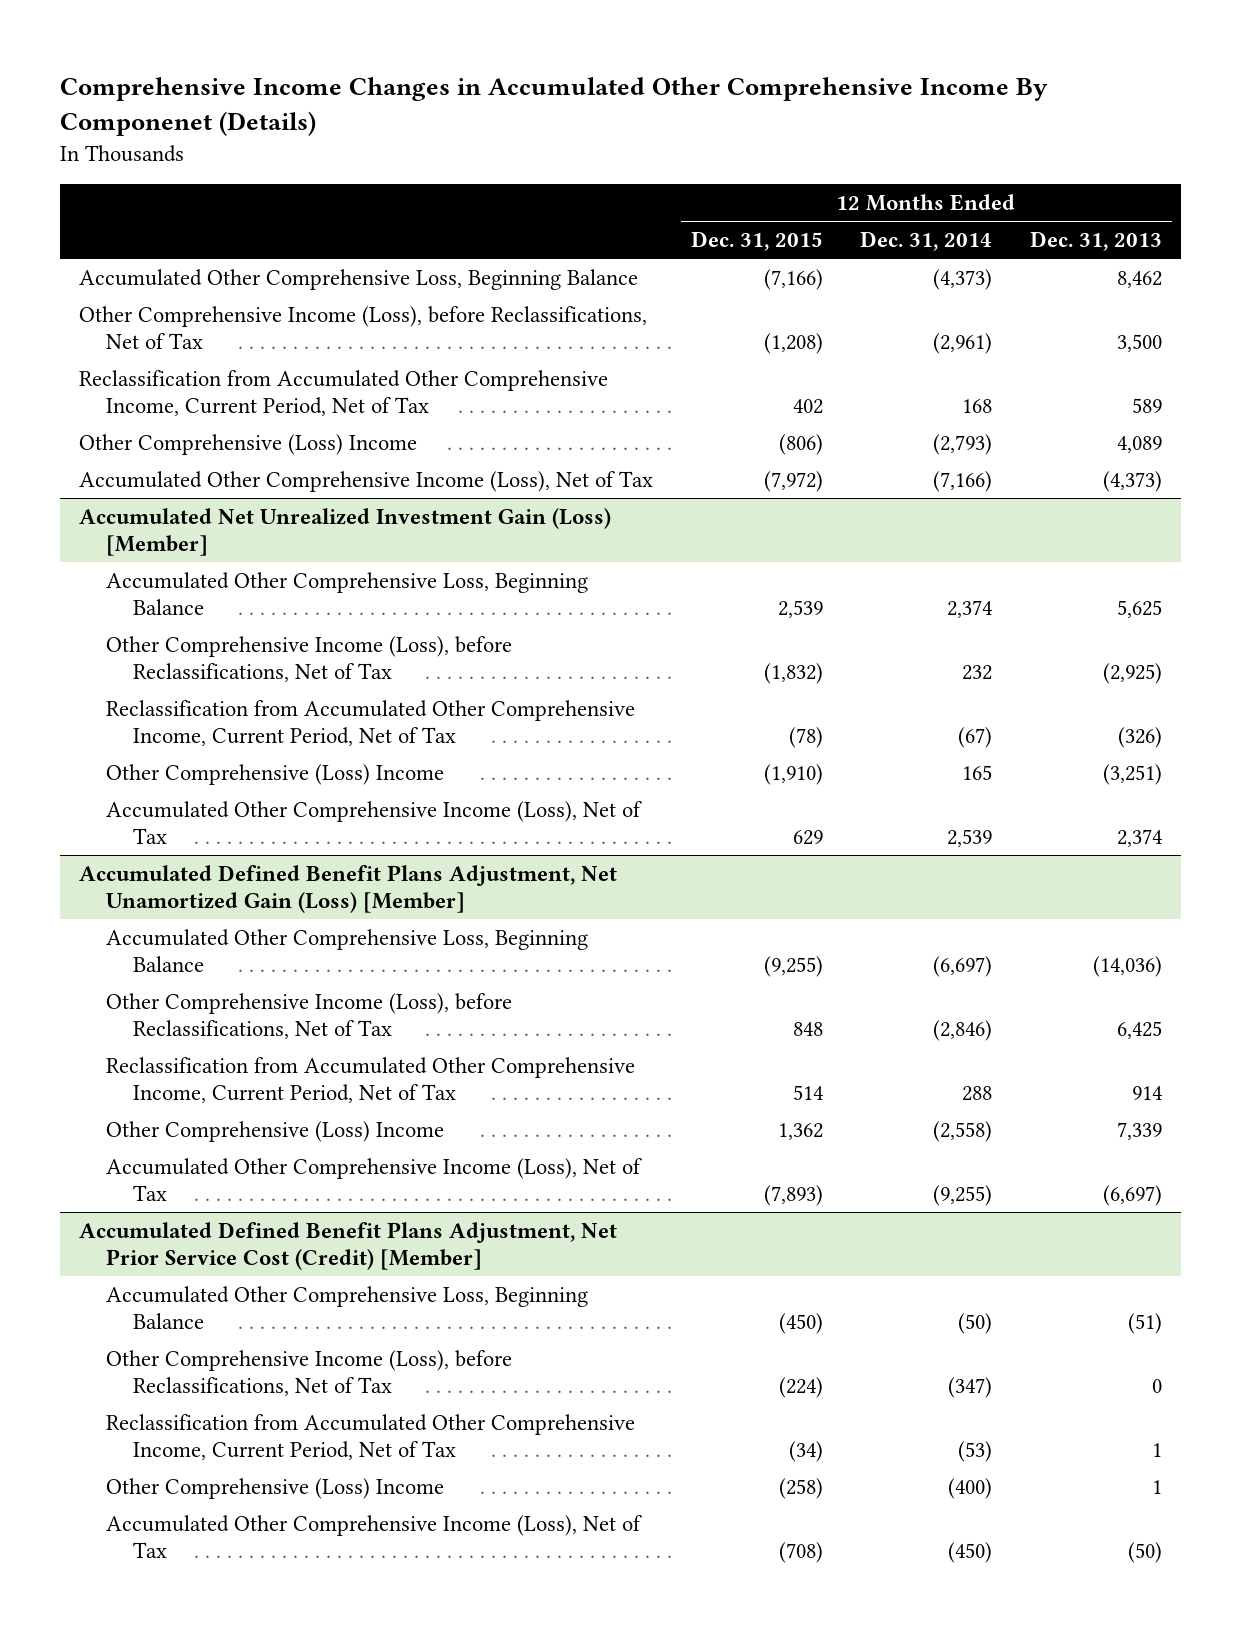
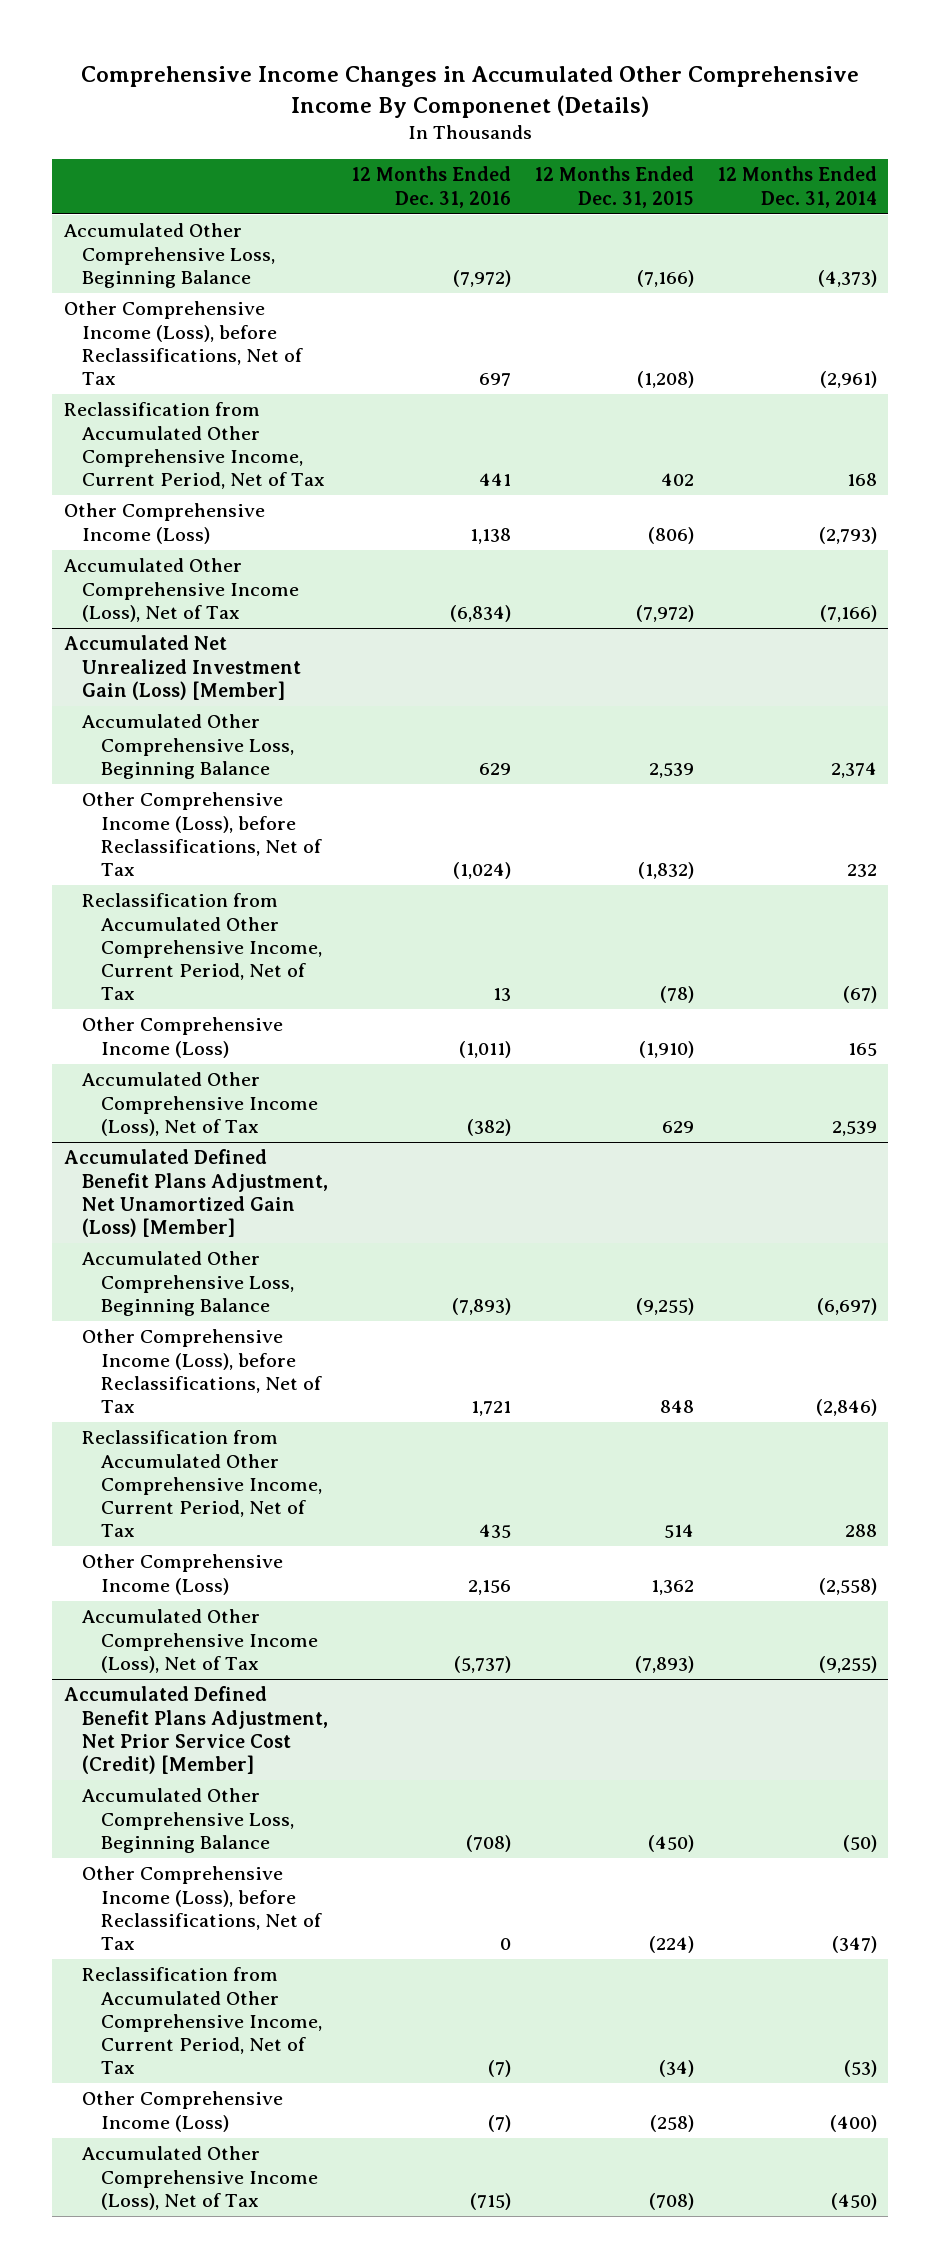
- | 12 Months Ended Dec. 31, 2015 | 12 Months Ended Dec. 31, 2014 | 12 Months Ended Dec. 31, 2013
+ | 12 Months Ended Dec. 31, 2016 | 12 Months Ended Dec. 31, 2015 | 12 Months Ended Dec. 31, 2014
- Other Comprehensive (Loss) Income | (806) | (2,793) | 4,089
+ Other Comprehensive Income (Loss) | 1,138 | (806) | (2,793)
@ Accumulated Net Unrealized Investment Gain (Loss) [Member]
- Other Comprehensive (Loss) Income | (1,910) | 165 | (3,251)
+ Other Comprehensive Income (Loss) | (1,011) | (1,910) | 165
@ Accumulated Defined Benefit Plans Adjustment, Net Unamortized Gain (Loss) [Member]
- Other Comprehensive (Loss) Income | 1,362 | (2,558) | 7,339
+ Other Comprehensive Income (Loss) | 2,156 | 1,362 | (2,558)
@ Accumulated Defined Benefit Plans Adjustment, Net Prior Service Cost (Credit) [Member]
- Other Comprehensive (Loss) Income | (258) | (400) | 1
+ Other Comprehensive Income (Loss) | (7) | (258) | (400)

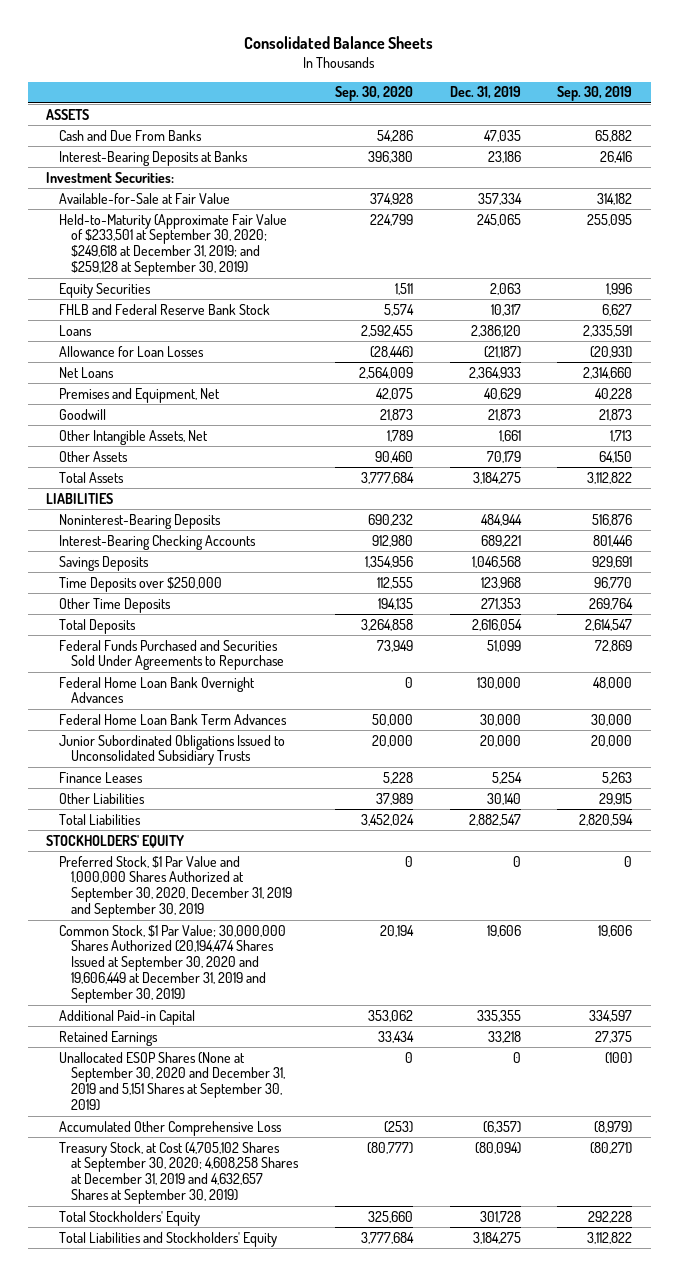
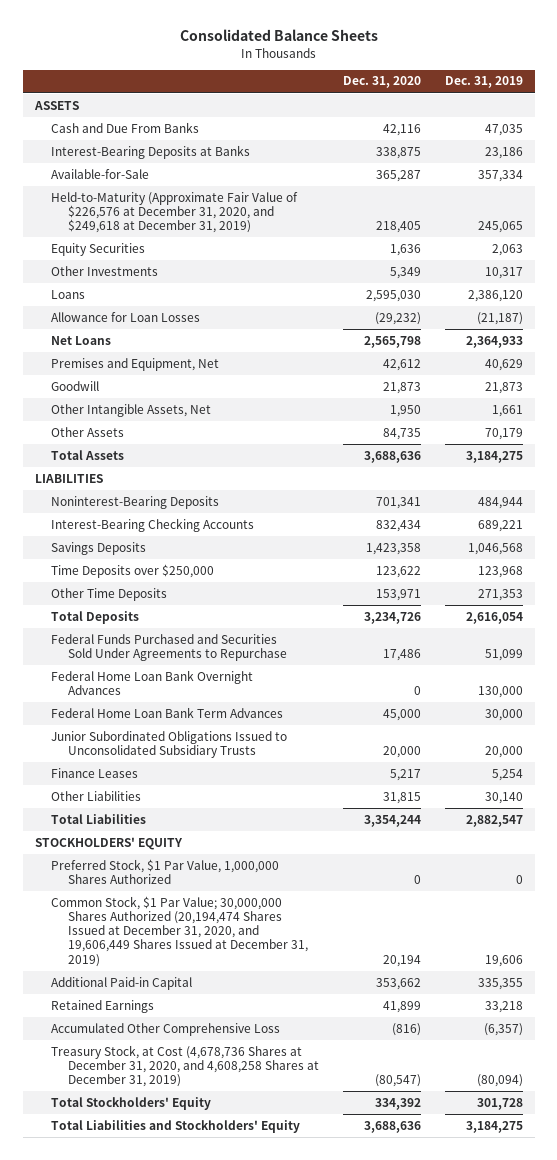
- | Sep. 30, 2020 | Dec. 31, 2019 | Sep. 30, 2019
+ | Dec. 31, 2020 | Dec. 31, 2019
- Investment Securities:
- Available-for-Sale at Fair Value | 374,928 | 357,334 | 314,182
- Held-to-Maturity (Approximate Fair Value of $233,501 at September 30, 2020; $249,618 at December 31, 2019; and $259,128 at September 30, 2019) | 224,799 | 245,065 | 255,095
+ Available-for-Sale | 365,287 | 357,334
+ Held-to-Maturity (Approximate Fair Value of $226,576 at December 31, 2020, and $249,618 at December 31, 2019) | 218,405 | 245,065
- FHLB and Federal Reserve Bank Stock | 5,574 | 10,317 | 6,627
+ Other Investments | 5,349 | 10,317
- Preferred Stock, $1 Par Value and 1,000,000 Shares Authorized at September 30, 2020, December 31, 2019 and September 30, 2019 | 0 | 0 | 0
- Common Stock, $1 Par Value; 30,000,000 Shares Authorized (20,194,474 Shares Issued at September 30, 2020 and 19,606,449 at December 31, 2019 and September 30, 2019) | 20,194 | 19,606 | 19,606
+ Preferred Stock, $1 Par Value, 1,000,000 Shares Authorized | 0 | 0
+ Common Stock, $1 Par Value; 30,000,000 Shares Authorized (20,194,474 Shares Issued at December 31, 2020, and 19,606,449 Shares Issued at December 31, 2019) | 20,194 | 19,606
- Unallocated ESOP Shares (None at September 30, 2020 and December 31, 2019 and 5,151 Shares at September 30, 2019) | 0 | 0 | (100)
- Treasury Stock, at Cost (4,705,102 Shares at September 30, 2020; 4,608,258 Shares at December 31, 2019 and 4,632,657 Shares at September 30, 2019) | (80,777) | (80,094) | (80,271)
+ Treasury Stock, at Cost (4,678,736 Shares at December 31, 2020, and 4,608,258 Shares at December 31, 2019) | (80,547) | (80,094)

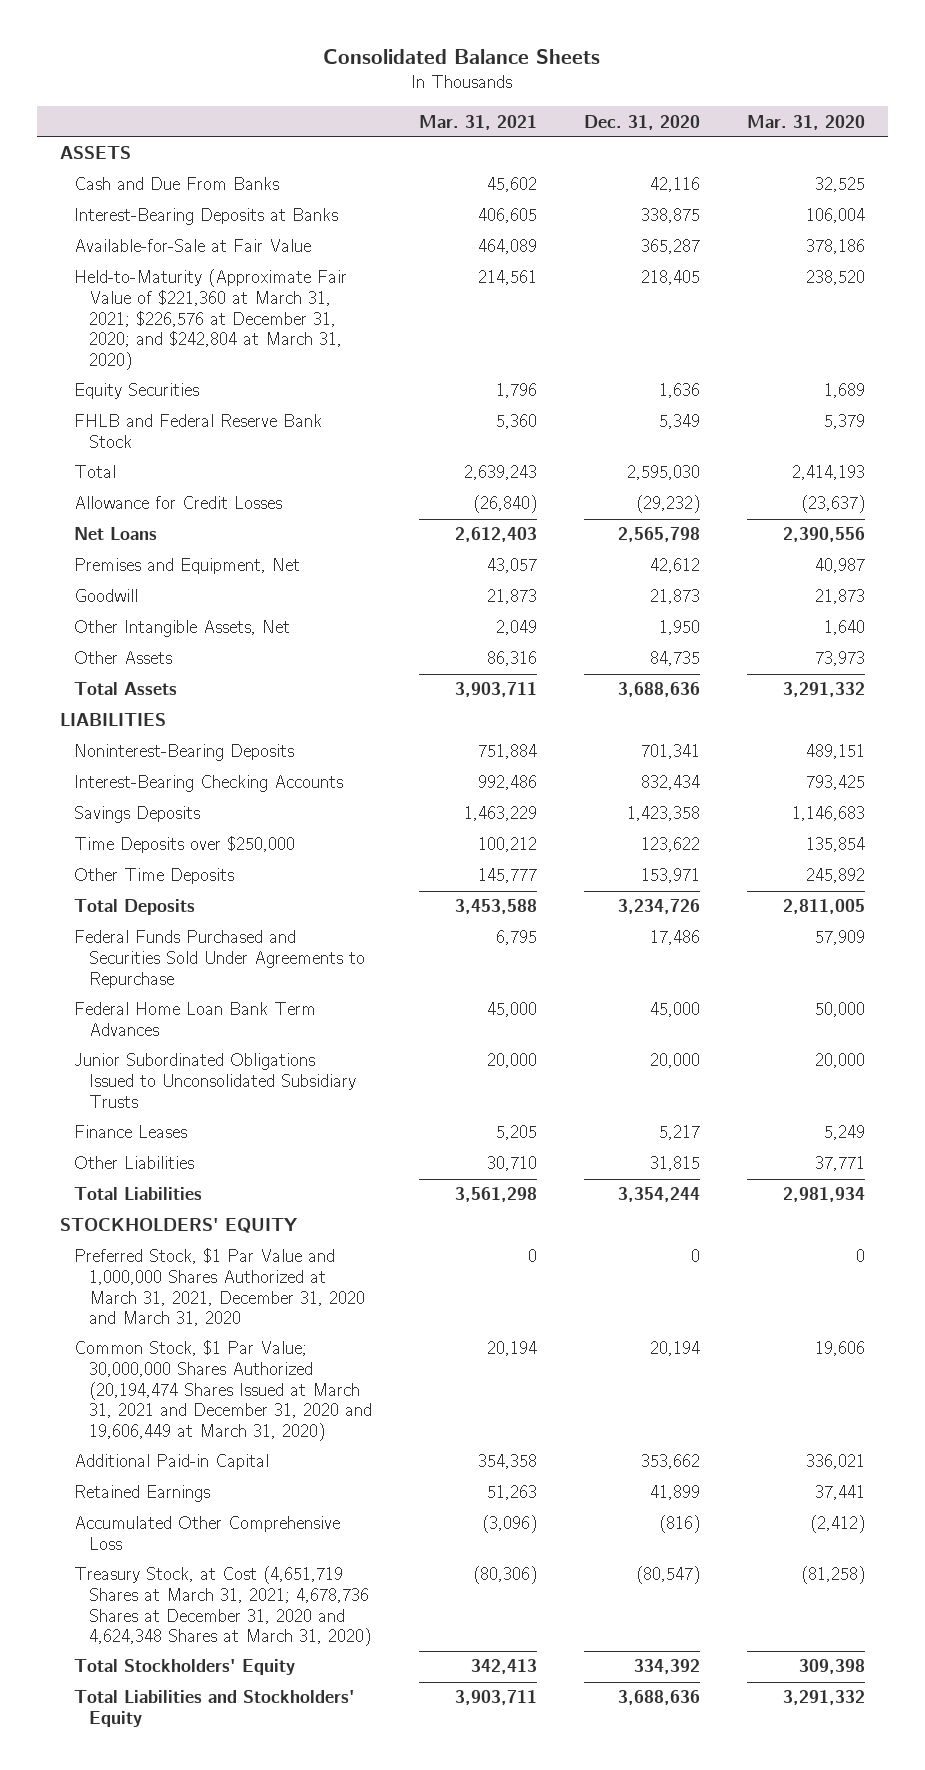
- | Dec. 31, 2020 | Dec. 31, 2019
+ | Mar. 31, 2021 | Dec. 31, 2020 | Mar. 31, 2020
- Available-for-Sale | 365,287 | 357,334
- Held-to-Maturity (Approximate Fair Value of $226,576 at December 31, 2020, and $249,618 at December 31, 2019) | 218,405 | 245,065
+ Available-for-Sale at Fair Value | 464,089 | 365,287 | 378,186
+ Held-to-Maturity (Approximate Fair Value of $221,360 at March 31, 2021; $226,576 at December 31, 2020; and $242,804 at March 31, 2020) | 214,561 | 218,405 | 238,520
- Other Investments | 5,349 | 10,317
- Loans | 2,595,030 | 2,386,120
- Allowance for Loan Losses | (29,232) | (21,187)
+ FHLB and Federal Reserve Bank Stock | 5,360 | 5,349 | 5,379
+ Total | 2,639,243 | 2,595,030 | 2,414,193
+ Allowance for Credit Losses | (26,840) | (29,232) | (23,637)
- Federal Home Loan Bank Overnight Advances | 0 | 130,000
- Preferred Stock, $1 Par Value, 1,000,000 Shares Authorized | 0 | 0
- Common Stock, $1 Par Value; 30,000,000 Shares Authorized (20,194,474 Shares Issued at December 31, 2020, and 19,606,449 Shares Issued at December 31, 2019) | 20,194 | 19,606
+ Preferred Stock, $1 Par Value and 1,000,000 Shares Authorized at March 31, 2021, December 31, 2020 and March 31, 2020 | 0 | 0 | 0
+ Common Stock, $1 Par Value; 30,000,000 Shares Authorized (20,194,474 Shares Issued at March 31, 2021 and December 31, 2020 and 19,606,449 at March 31, 2020) | 20,194 | 20,194 | 19,606
- Treasury Stock, at Cost (4,678,736 Shares at December 31, 2020, and 4,608,258 Shares at December 31, 2019) | (80,547) | (80,094)
+ Treasury Stock, at Cost (4,651,719 Shares at March 31, 2021; 4,678,736 Shares at December 31, 2020 and 4,624,348 Shares at March 31, 2020) | (80,306) | (80,547) | (81,258)

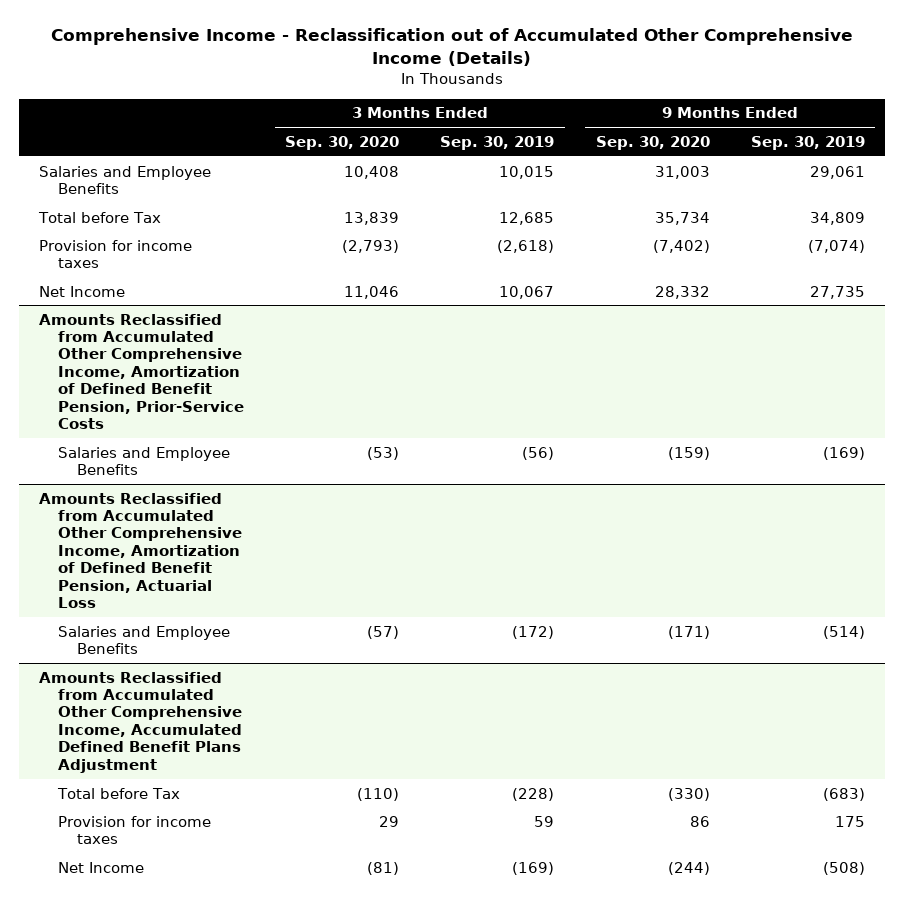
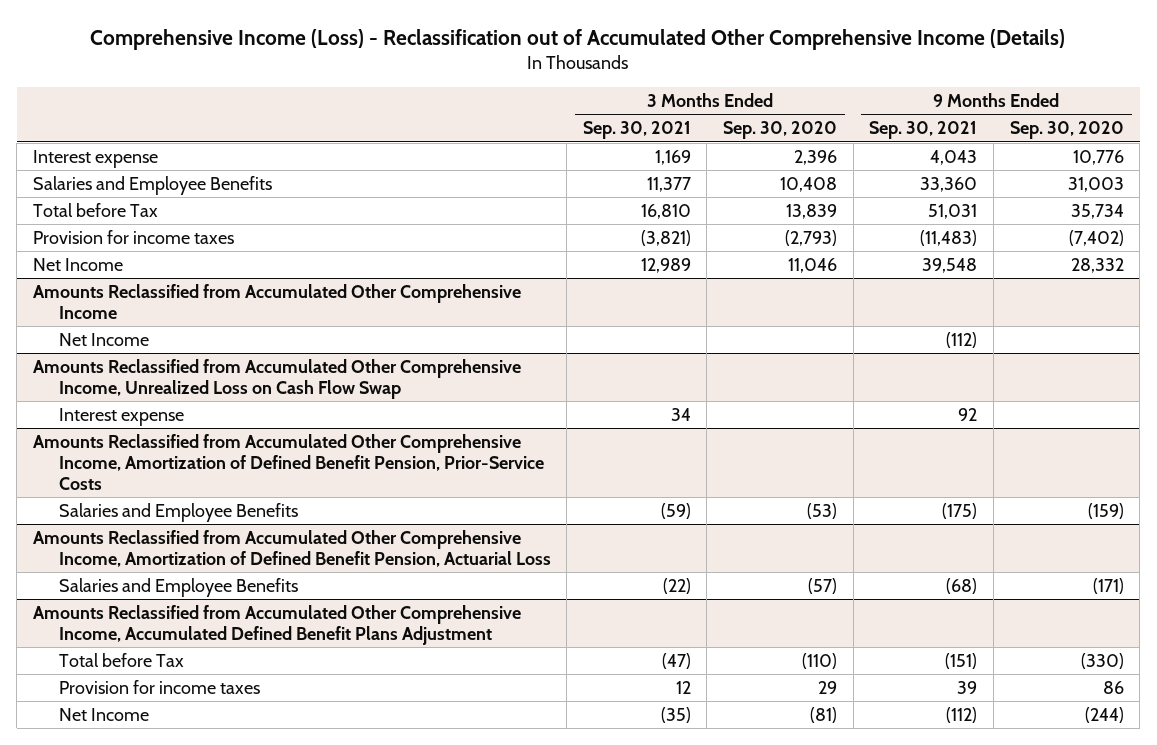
- Comprehensive Income - Reclassification out of Accumulated Other Comprehensive Income (Details)
+ Comprehensive Income (Loss) - Reclassification out of Accumulated Other Comprehensive Income (Details)
- | 3 Months Ended Sep. 30, 2020 | 3 Months Ended Sep. 30, 2019 | 9 Months Ended Sep. 30, 2020 | 9 Months Ended Sep. 30, 2019
+ | 3 Months Ended Sep. 30, 2021 | 3 Months Ended Sep. 30, 2020 | 9 Months Ended Sep. 30, 2021 | 9 Months Ended Sep. 30, 2020
+ Interest expense | 1,169 | 2,396 | 4,043 | 10,776
+ Amounts Reclassified from Accumulated Other Comprehensive Income
+ Net Income | | | (112) |
+ Amounts Reclassified from Accumulated Other Comprehensive Income, Unrealized Loss on Cash Flow Swap
+ Interest expense | 34 | | 92 |

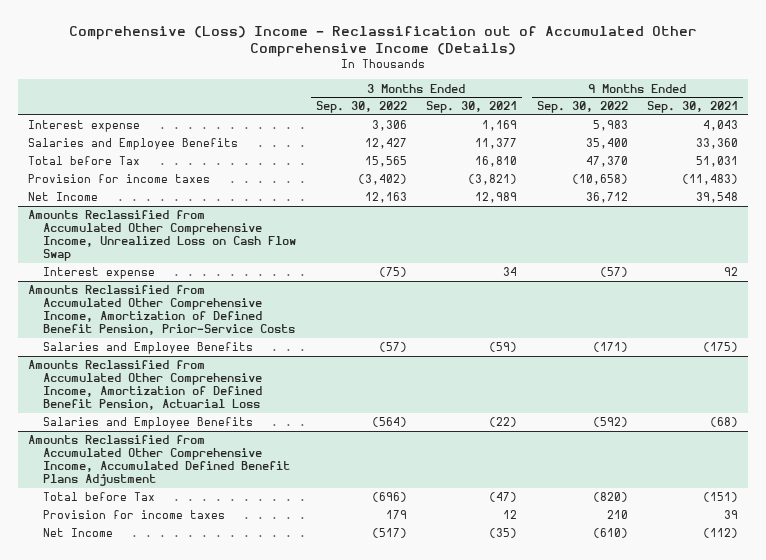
- Comprehensive Income (Loss) - Reclassification out of Accumulated Other Comprehensive Income (Details)
+ Comprehensive (Loss) Income - Reclassification out of Accumulated Other Comprehensive Income (Details)
- | 3 Months Ended Sep. 30, 2021 | 3 Months Ended Sep. 30, 2020 | 9 Months Ended Sep. 30, 2021 | 9 Months Ended Sep. 30, 2020
+ | 3 Months Ended Sep. 30, 2022 | 3 Months Ended Sep. 30, 2021 | 9 Months Ended Sep. 30, 2022 | 9 Months Ended Sep. 30, 2021
- Amounts Reclassified from Accumulated Other Comprehensive Income
- Net Income | | | (112) |

